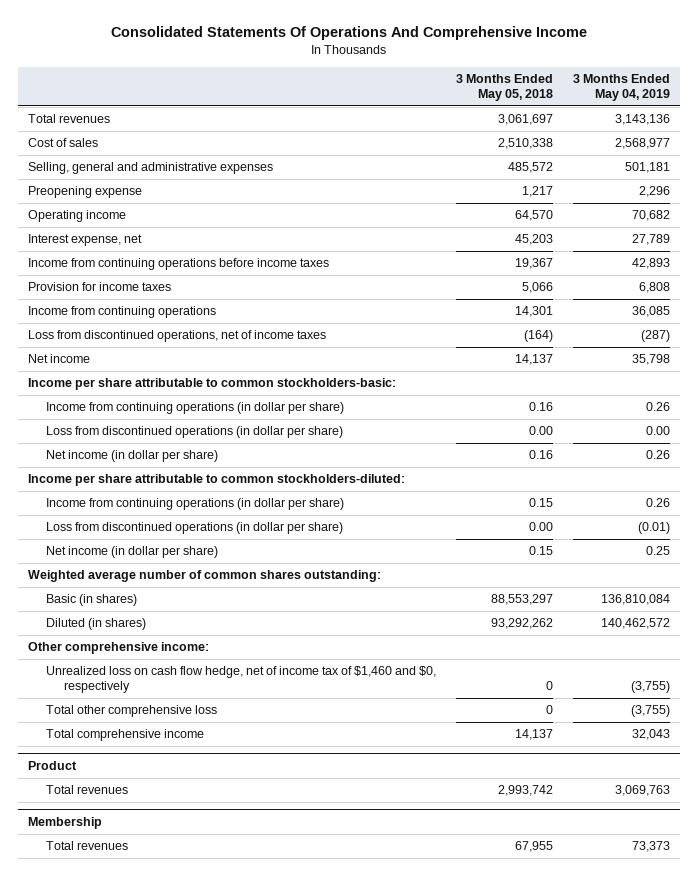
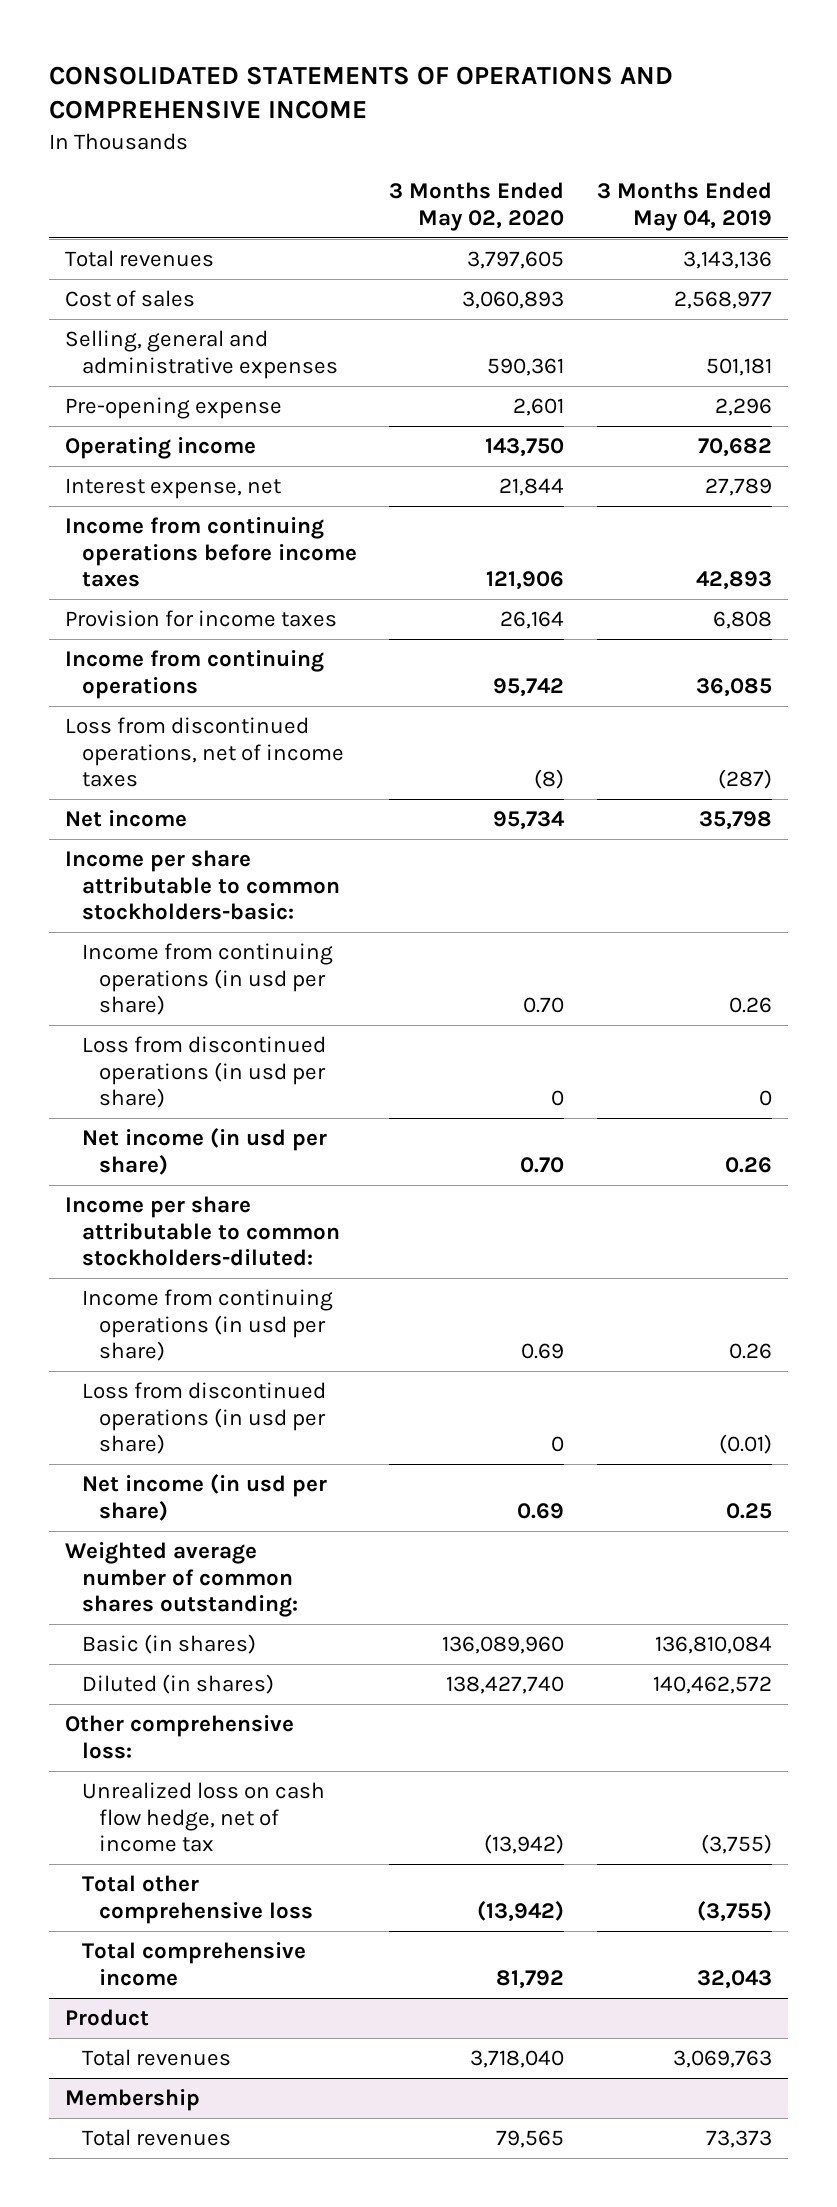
- Consolidated Statements Of Operations And Comprehensive Income
+ CONSOLIDATED STATEMENTS OF OPERATIONS AND COMPREHENSIVE INCOME
- | 3 Months Ended May 05, 2018 | 3 Months Ended May 04, 2019
+ | 3 Months Ended May 02, 2020 | 3 Months Ended May 04, 2019
- Preopening expense | 1,217 | 2,296
+ Pre-opening expense | 2,601 | 2,296
- Income from continuing operations (in dollar per share) | 0.16 | 0.26
- Loss from discontinued operations (in dollar per share) | 0.00 | 0.00
- Net income (in dollar per share) | 0.16 | 0.26
+ Income from continuing operations (in usd per share) | 0.70 | 0.26
+ Loss from discontinued operations (in usd per share) | 0 | 0
+ Net income (in usd per share) | 0.70 | 0.26
- Income from continuing operations (in dollar per share) | 0.15 | 0.26
- Loss from discontinued operations (in dollar per share) | 0.00 | (0.01)
- Net income (in dollar per share) | 0.15 | 0.25
+ Income from continuing operations (in usd per share) | 0.69 | 0.26
+ Loss from discontinued operations (in usd per share) | 0 | (0.01)
+ Net income (in usd per share) | 0.69 | 0.25
- Other comprehensive income:
- Unrealized loss on cash flow hedge, net of income tax of $1,460 and $0, respectively | 0 | (3,755)
+ Other comprehensive loss:
+ Unrealized loss on cash flow hedge, net of income tax | (13,942) | (3,755)

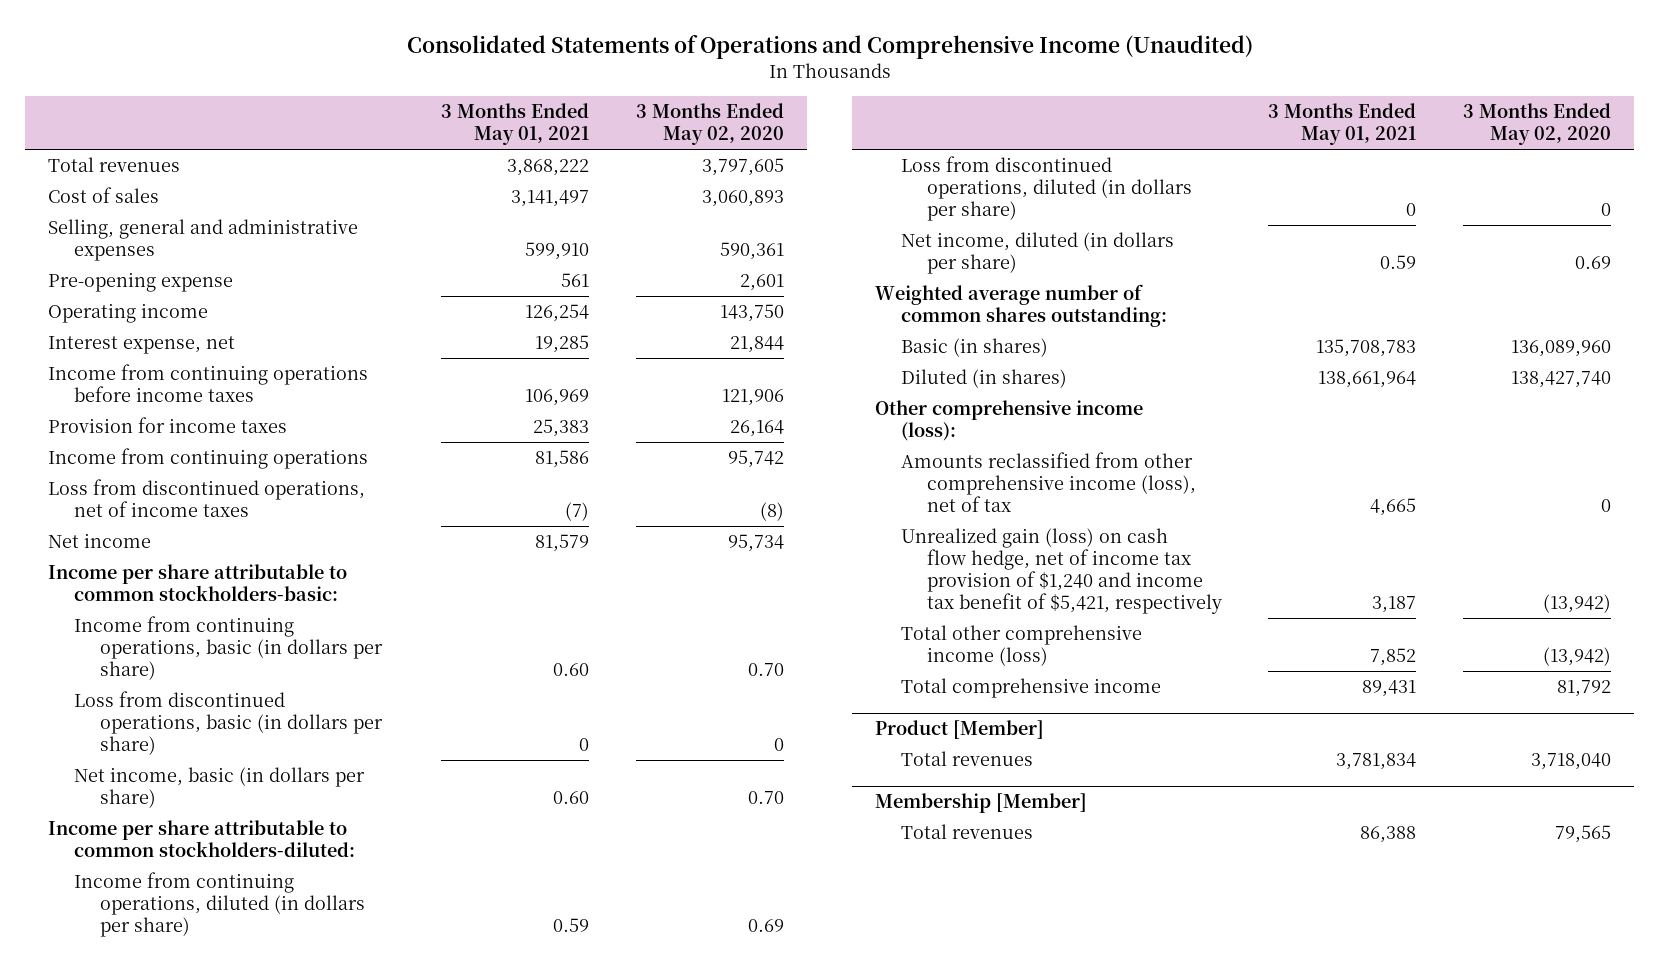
- CONSOLIDATED STATEMENTS OF OPERATIONS AND COMPREHENSIVE INCOME
+ Consolidated Statements of Operations and Comprehensive Income (Unaudited)
- | 3 Months Ended May 02, 2020 | 3 Months Ended May 04, 2019
+ | 3 Months Ended May 01, 2021 | 3 Months Ended May 02, 2020
- Income from continuing operations (in usd per share) | 0.70 | 0.26
- Loss from discontinued operations (in usd per share) | 0 | 0
- Net income (in usd per share) | 0.70 | 0.26
+ Income from continuing operations, basic (in dollars per share) | 0.60 | 0.70
+ Loss from discontinued operations, basic (in dollars per share) | 0 | 0
+ Net income, basic (in dollars per share) | 0.60 | 0.70
- Income from continuing operations (in usd per share) | 0.69 | 0.26
- Loss from discontinued operations (in usd per share) | 0 | (0.01)
- Net income (in usd per share) | 0.69 | 0.25
+ Income from continuing operations, diluted (in dollars per share) | 0.59 | 0.69
+ Loss from discontinued operations, diluted (in dollars per share) | 0 | 0
+ Net income, diluted (in dollars per share) | 0.59 | 0.69
- Other comprehensive loss:
- Unrealized loss on cash flow hedge, net of income tax | (13,942) | (3,755)
- Total other comprehensive loss | (13,942) | (3,755)
+ Other comprehensive income (loss):
+ Amounts reclassified from other comprehensive income (loss), net of tax | 4,665 | 0
+ Unrealized gain (loss) on cash flow hedge, net of income tax provision of $1,240 and income tax benefit of $5,421, respectively | 3,187 | (13,942)
+ Total other comprehensive income (loss) | 7,852 | (13,942)
- Product
+ Product [Member]
- Membership
+ Membership [Member]

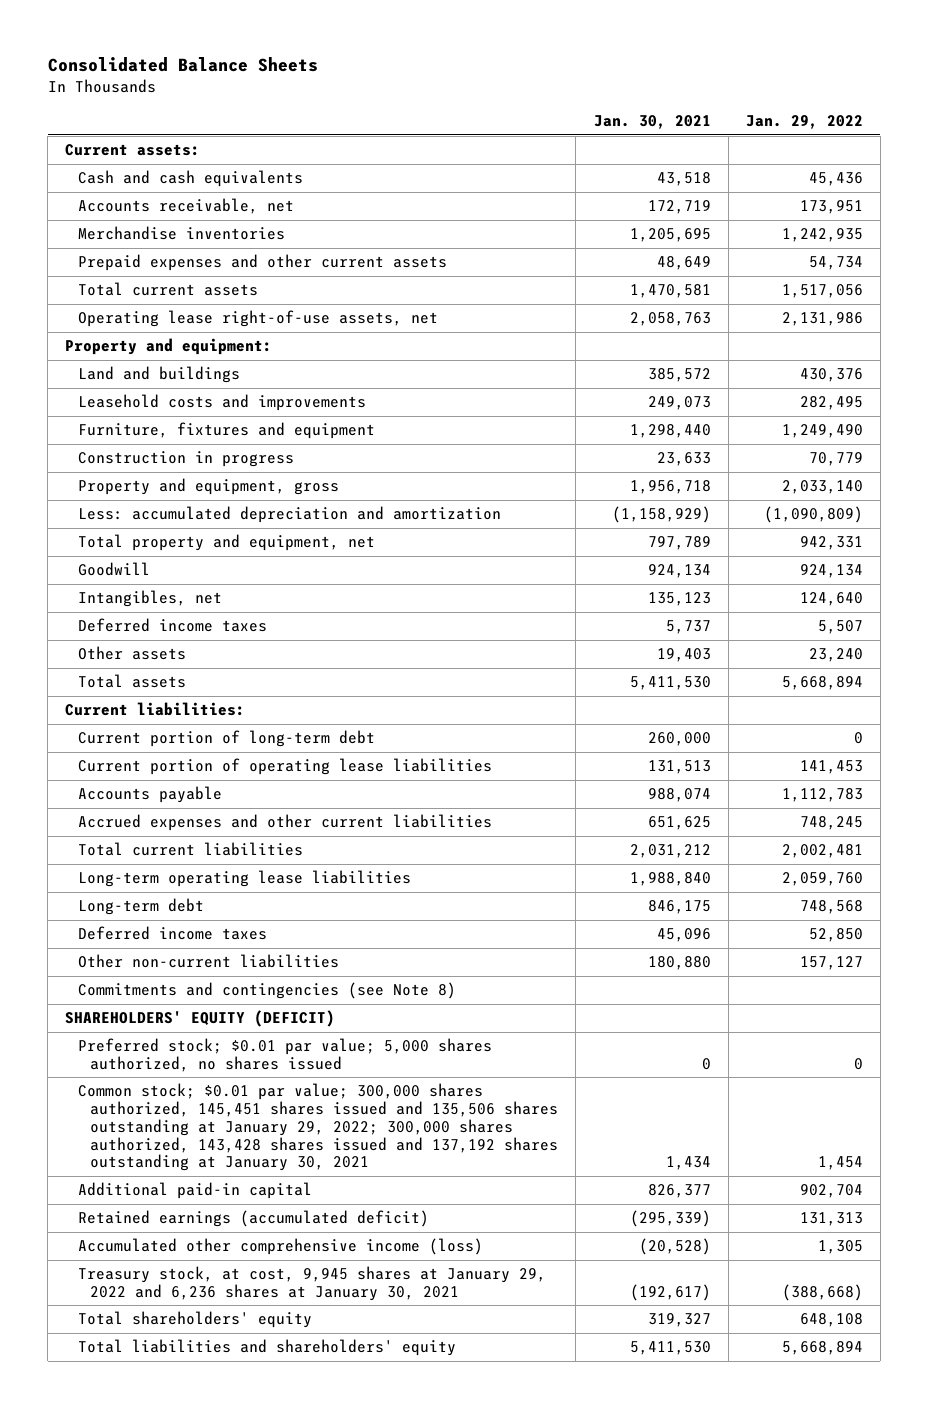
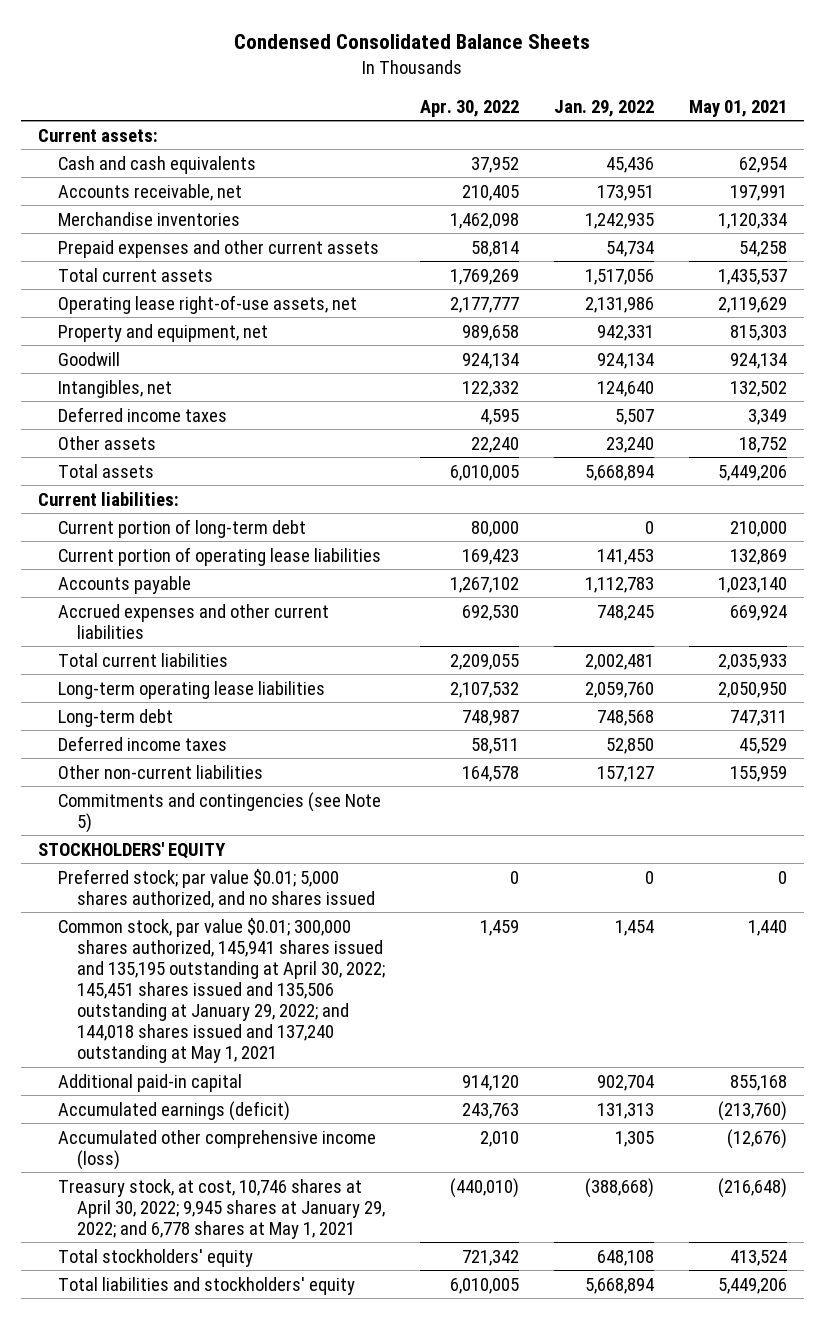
- Consolidated Balance Sheets
+ Condensed Consolidated Balance Sheets
- | Jan. 30, 2021 | Jan. 29, 2022
+ | Apr. 30, 2022 | Jan. 29, 2022 | May 01, 2021
- Property and equipment:
- Land and buildings | 385,572 | 430,376
- Leasehold costs and improvements | 249,073 | 282,495
- Furniture, fixtures and equipment | 1,298,440 | 1,249,490
- Construction in progress | 23,633 | 70,779
- Property and equipment, gross | 1,956,718 | 2,033,140
- Less: accumulated depreciation and amortization | (1,158,929) | (1,090,809)
- Total property and equipment, net | 797,789 | 942,331
+ Property and equipment, net | 989,658 | 942,331 | 815,303
- Commitments and contingencies (see Note 8)
- SHAREHOLDERS' EQUITY (DEFICIT)
- Preferred stock; $0.01 par value; 5,000 shares authorized, no shares issued | 0 | 0
- Common stock; $0.01 par value; 300,000 shares authorized, 145,451 shares issued and 135,506 shares outstanding at January 29, 2022; 300,000 shares authorized, 143,428 shares issued and 137,192 shares outstanding at January 30, 2021 | 1,434 | 1,454
+ Commitments and contingencies (see Note 5)
+ STOCKHOLDERS' EQUITY
+ Preferred stock; par value $0.01; 5,000 shares authorized, and no shares issued | 0 | 0 | 0
+ Common stock, par value $0.01; 300,000 shares authorized, 145,941 shares issued and 135,195 outstanding at April 30, 2022; 145,451 shares issued and 135,506 outstanding at January 29, 2022; and 144,018 shares issued and 137,240 outstanding at May 1, 2021 | 1,459 | 1,454 | 1,440
- Retained earnings (accumulated deficit) | (295,339) | 131,313
+ Accumulated earnings (deficit) | 243,763 | 131,313 | (213,760)
- Treasury stock, at cost, 9,945 shares at January 29, 2022 and 6,236 shares at January 30, 2021 | (192,617) | (388,668)
- Total shareholders' equity | 319,327 | 648,108
- Total liabilities and shareholders' equity | 5,411,530 | 5,668,894
+ Treasury stock, at cost, 10,746 shares at April 30, 2022; 9,945 shares at January 29, 2022; and 6,778 shares at May 1, 2021 | (440,010) | (388,668) | (216,648)
+ Total stockholders' equity | 721,342 | 648,108 | 413,524
+ Total liabilities and stockholders' equity | 6,010,005 | 5,668,894 | 5,449,206

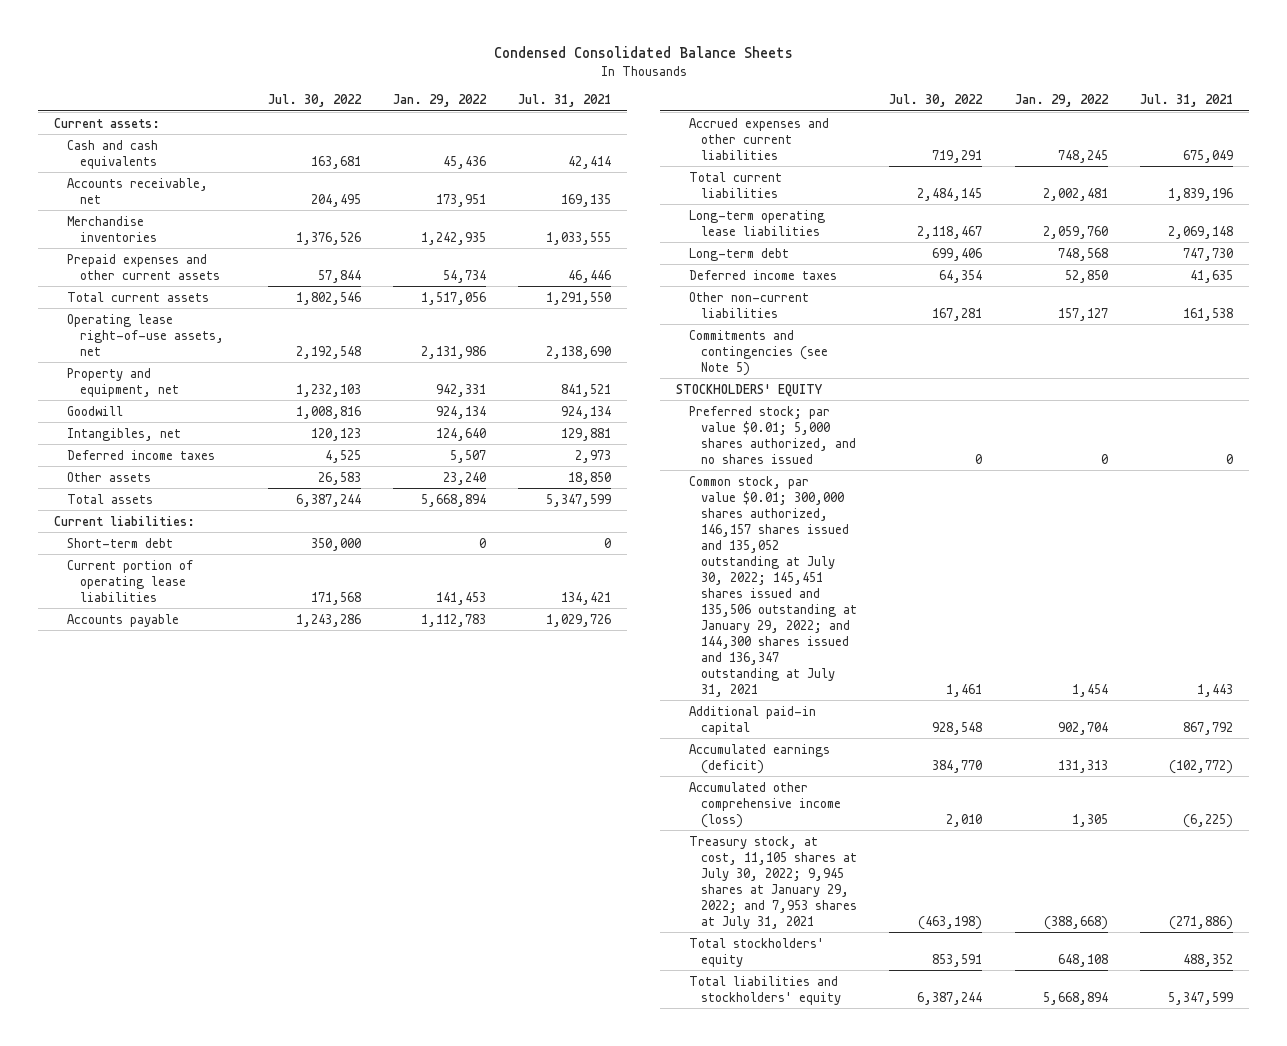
- | Apr. 30, 2022 | Jan. 29, 2022 | May 01, 2021
+ | Jul. 30, 2022 | Jan. 29, 2022 | Jul. 31, 2021
- Current portion of long-term debt | 80,000 | 0 | 210,000
+ Short-term debt | 350,000 | 0 | 0
- Common stock, par value $0.01; 300,000 shares authorized, 145,941 shares issued and 135,195 outstanding at April 30, 2022; 145,451 shares issued and 135,506 outstanding at January 29, 2022; and 144,018 shares issued and 137,240 outstanding at May 1, 2021 | 1,459 | 1,454 | 1,440
+ Common stock, par value $0.01; 300,000 shares authorized, 146,157 shares issued and 135,052 outstanding at July 30, 2022; 145,451 shares issued and 135,506 outstanding at January 29, 2022; and 144,300 shares issued and 136,347 outstanding at July 31, 2021 | 1,461 | 1,454 | 1,443
- Treasury stock, at cost, 10,746 shares at April 30, 2022; 9,945 shares at January 29, 2022; and 6,778 shares at May 1, 2021 | (440,010) | (388,668) | (216,648)
+ Treasury stock, at cost, 11,105 shares at July 30, 2022; 9,945 shares at January 29, 2022; and 7,953 shares at July 31, 2021 | (463,198) | (388,668) | (271,886)

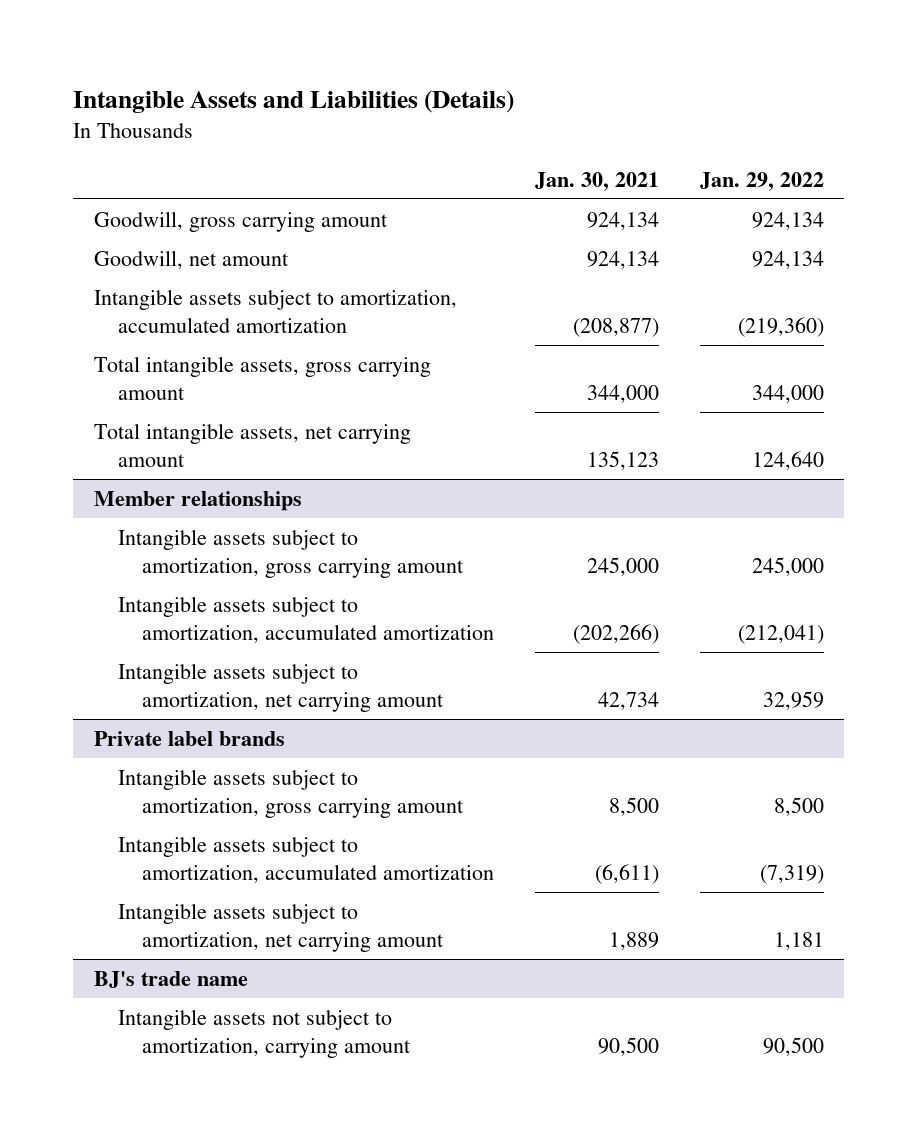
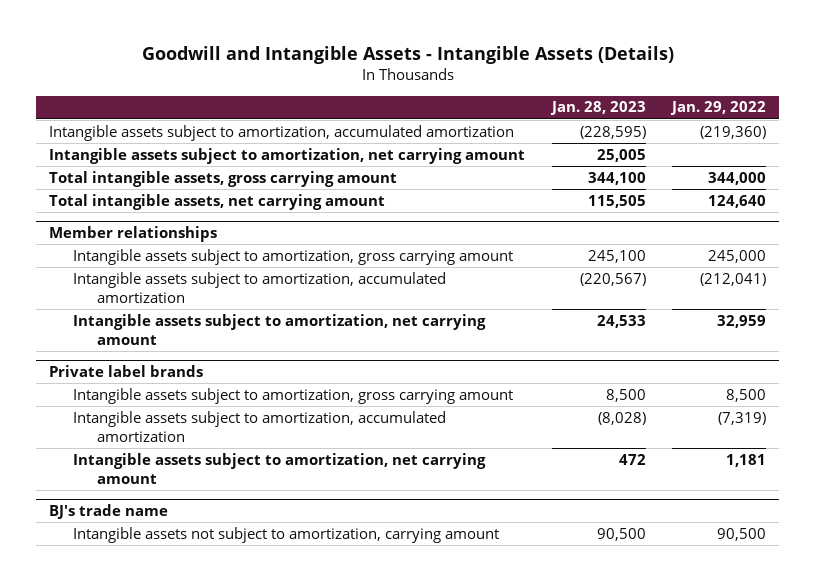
- Intangible Assets and Liabilities (Details)
+ Goodwill and Intangible Assets - Intangible Assets (Details)
- | Jan. 30, 2021 | Jan. 29, 2022
+ | Jan. 28, 2023 | Jan. 29, 2022
- Goodwill, gross carrying amount | 924,134 | 924,134
- Goodwill, net amount | 924,134 | 924,134
+ Intangible assets subject to amortization, net carrying amount | 25,005 |

